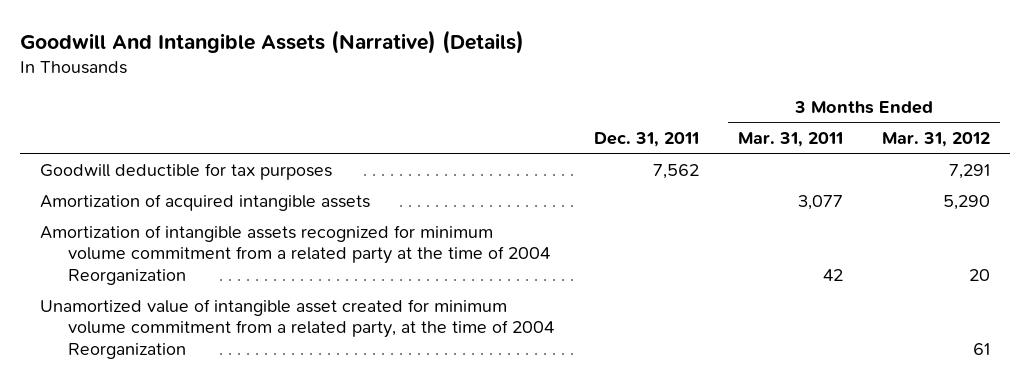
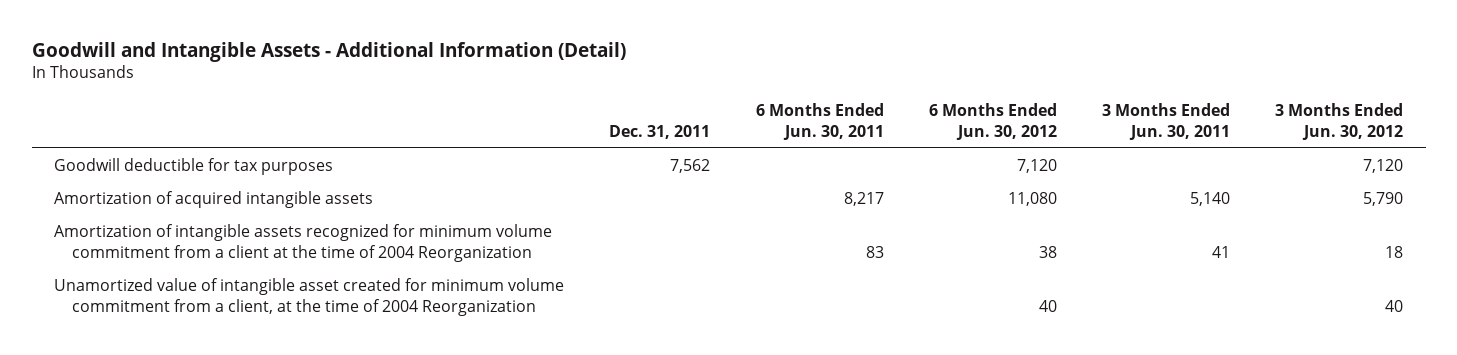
- Goodwill And Intangible Assets (Narrative) (Details)
+ Goodwill and Intangible Assets - Additional Information (Detail)
- | Dec. 31, 2011 | 3 Months Ended Mar. 31, 2011 | 3 Months Ended Mar. 31, 2012
+ | Dec. 31, 2011 | 6 Months Ended Jun. 30, 2011 | 6 Months Ended Jun. 30, 2012 | 3 Months Ended Jun. 30, 2011 | 3 Months Ended Jun. 30, 2012
- Amortization of intangible assets recognized for minimum volume commitment from a related party at the time of 2004 Reorganization | | 42 | 20
- Unamortized value of intangible asset created for minimum volume commitment from a related party, at the time of 2004 Reorganization | | | 61
+ Amortization of intangible assets recognized for minimum volume commitment from a client at the time of 2004 Reorganization | | 83 | 38 | 41 | 18
+ Unamortized value of intangible asset created for minimum volume commitment from a client, at the time of 2004 Reorganization | | | 40 | | 40

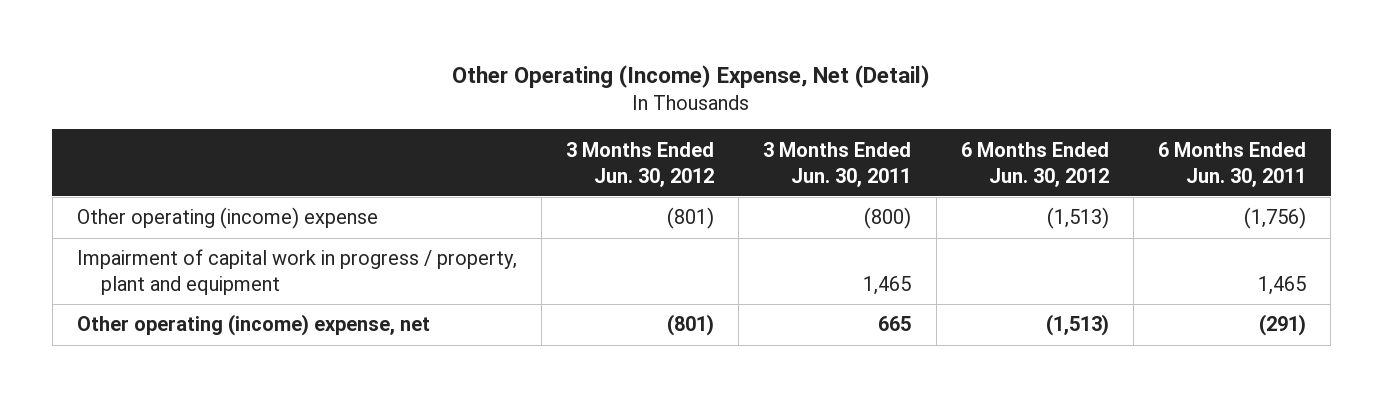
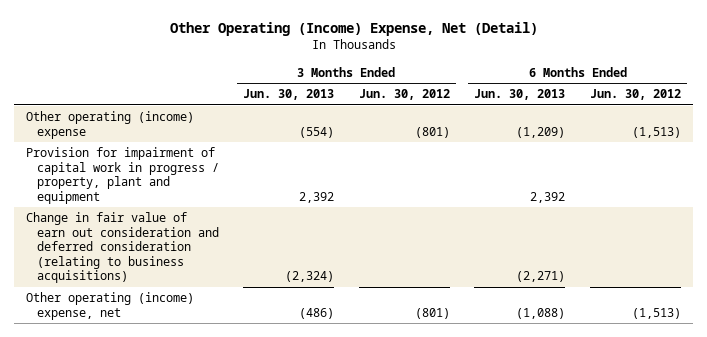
- | 3 Months Ended Jun. 30, 2012 | 3 Months Ended Jun. 30, 2011 | 6 Months Ended Jun. 30, 2012 | 6 Months Ended Jun. 30, 2011
+ | 3 Months Ended Jun. 30, 2013 | 3 Months Ended Jun. 30, 2012 | 6 Months Ended Jun. 30, 2013 | 6 Months Ended Jun. 30, 2012
- Impairment of capital work in progress / property, plant and equipment | | 1,465 | | 1,465
+ Provision for impairment of capital work in progress / property, plant and equipment | 2,392 | | 2,392 |
+ Change in fair value of earn out consideration and deferred consideration (relating to business acquisitions) | (2,324) | | (2,271) |

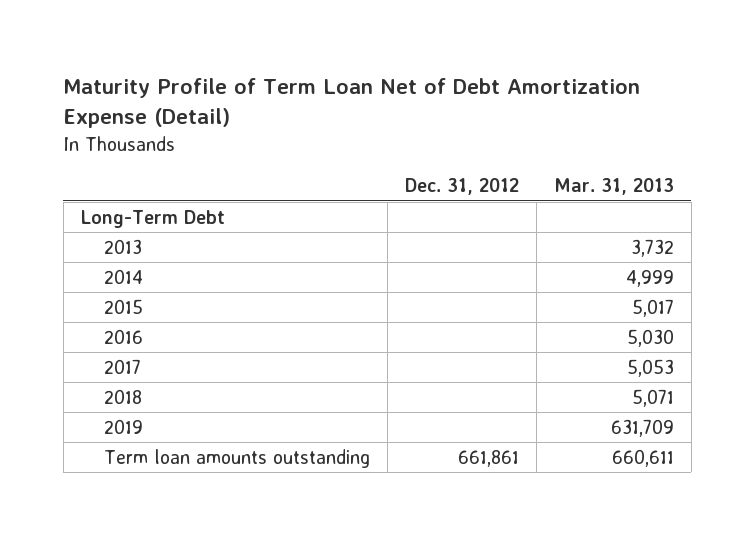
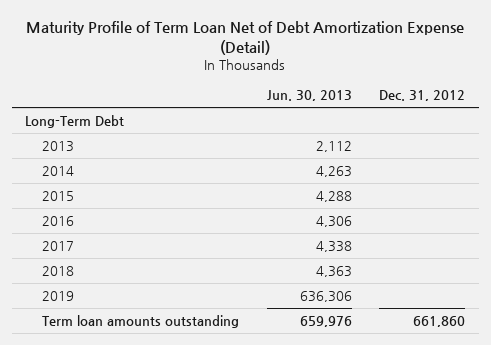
- | Dec. 31, 2012 | Mar. 31, 2013
+ | Jun. 30, 2013 | Dec. 31, 2012
- Term loan amounts outstanding | 661,861 | 660,611
+ Term loan amounts outstanding | 659,976 | 661,860

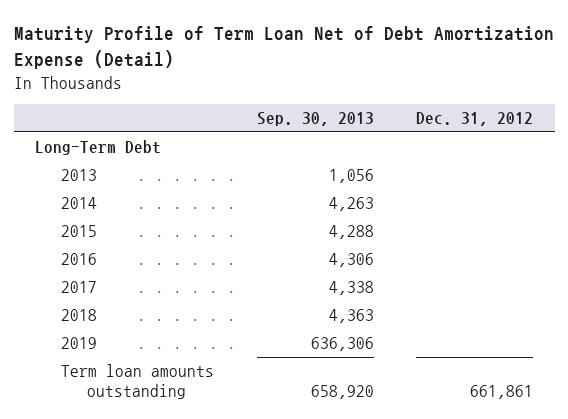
- | Jun. 30, 2013 | Dec. 31, 2012
+ | Sep. 30, 2013 | Dec. 31, 2012
- Term loan amounts outstanding | 659,976 | 661,860
+ Term loan amounts outstanding | 658,920 | 661,861

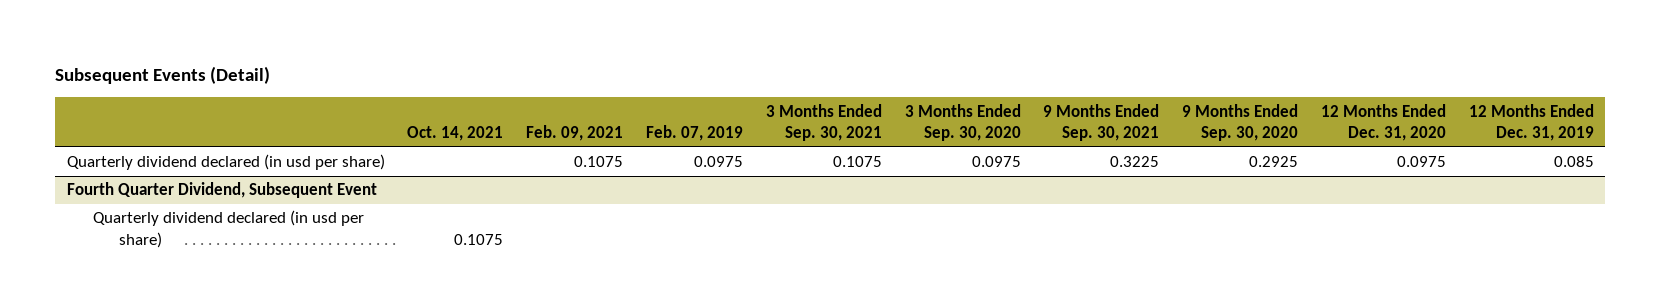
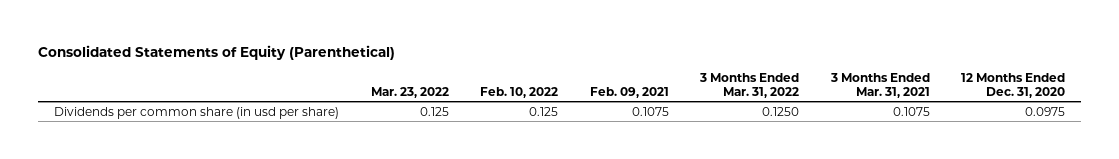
- Subsequent Events (Detail)
+ Consolidated Statements of Equity (Parenthetical)
- | Oct. 14, 2021 | Feb. 09, 2021 | Feb. 07, 2019 | 3 Months Ended Sep. 30, 2021 | 3 Months Ended Sep. 30, 2020 | 9 Months Ended Sep. 30, 2021 | 9 Months Ended Sep. 30, 2020 | 12 Months Ended Dec. 31, 2020 | 12 Months Ended Dec. 31, 2019
+ | Mar. 23, 2022 | Feb. 10, 2022 | Feb. 09, 2021 | 3 Months Ended Mar. 31, 2022 | 3 Months Ended Mar. 31, 2021 | 12 Months Ended Dec. 31, 2020
- Quarterly dividend declared (in usd per share) | | 0.1075 | 0.0975 | 0.1075 | 0.0975 | 0.3225 | 0.2925 | 0.0975 | 0.085
- Fourth Quarter Dividend, Subsequent Event
- Quarterly dividend declared (in usd per share) | 0.1075 | | | | | | | |
+ Dividends per common share (in usd per share) | 0.125 | 0.125 | 0.1075 | 0.1250 | 0.1075 | 0.0975

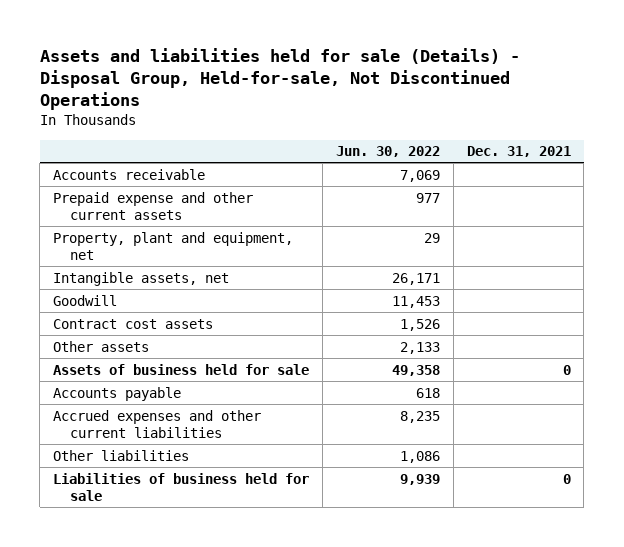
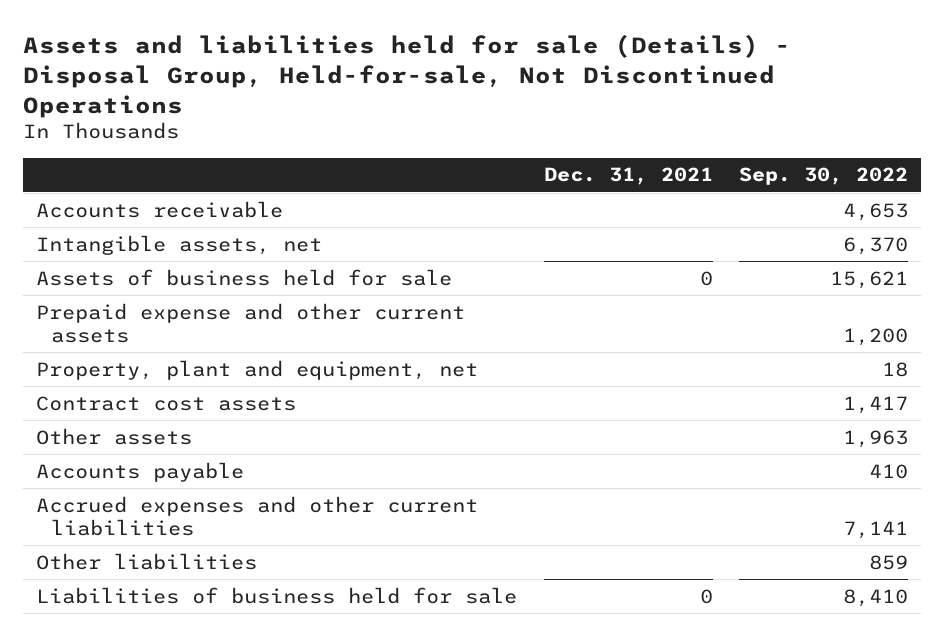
- | Jun. 30, 2022 | Dec. 31, 2021
+ | Dec. 31, 2021 | Sep. 30, 2022
moved up: Intangible assets, net | | 6,370
moved up: Assets of business held for sale | 0 | 15,621
- Goodwill | 11,453 |

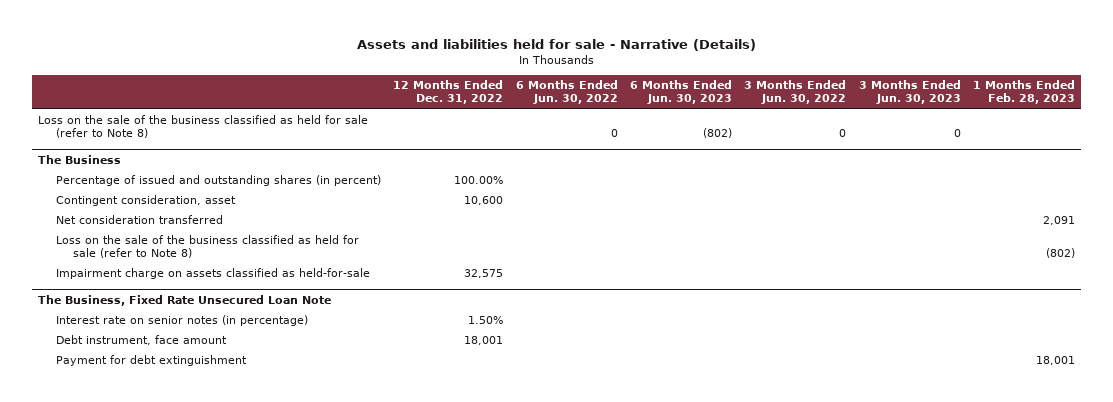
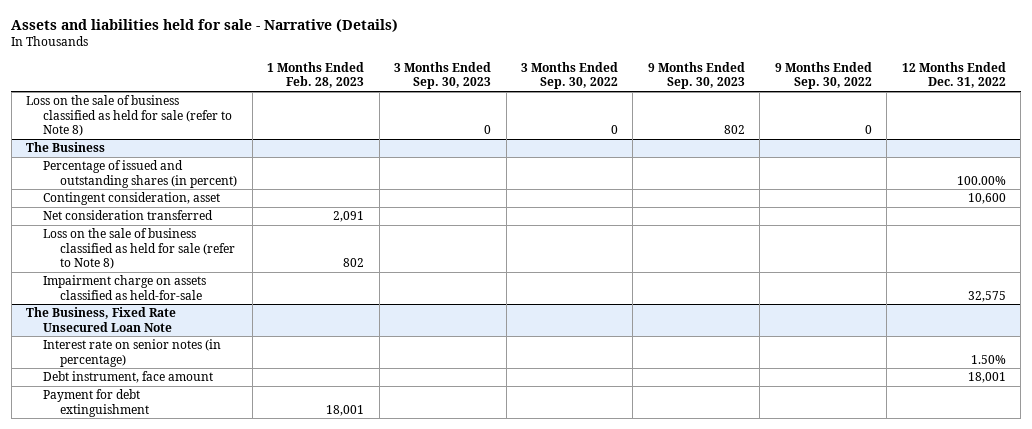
- | 12 Months Ended Dec. 31, 2022 | 6 Months Ended Jun. 30, 2022 | 6 Months Ended Jun. 30, 2023 | 3 Months Ended Jun. 30, 2022 | 3 Months Ended Jun. 30, 2023 | 1 Months Ended Feb. 28, 2023
+ | 1 Months Ended Feb. 28, 2023 | 3 Months Ended Sep. 30, 2023 | 3 Months Ended Sep. 30, 2022 | 9 Months Ended Sep. 30, 2023 | 9 Months Ended Sep. 30, 2022 | 12 Months Ended Dec. 31, 2022
- Loss on the sale of the business classified as held for sale (refer to Note 8) | | 0 | (802) | 0 | 0 |
+ Loss on the sale of business classified as held for sale (refer to Note 8) | | 0 | 0 | 802 | 0 |
@ The Business
- Loss on the sale of the business classified as held for sale (refer to Note 8) | | | | | | (802)
+ Loss on the sale of business classified as held for sale (refer to Note 8) | 802 | | | | |

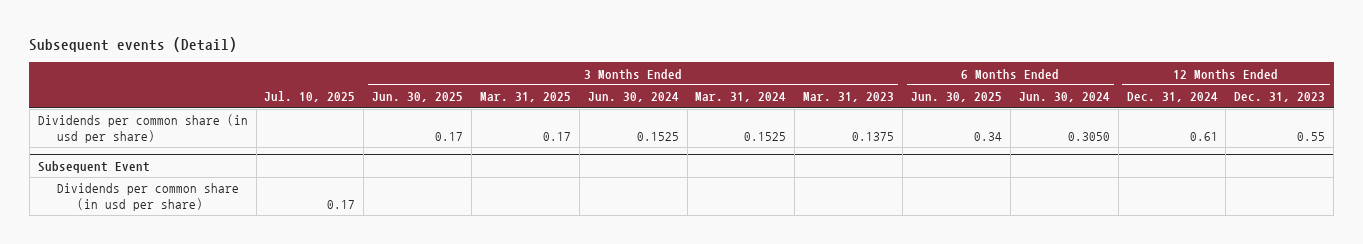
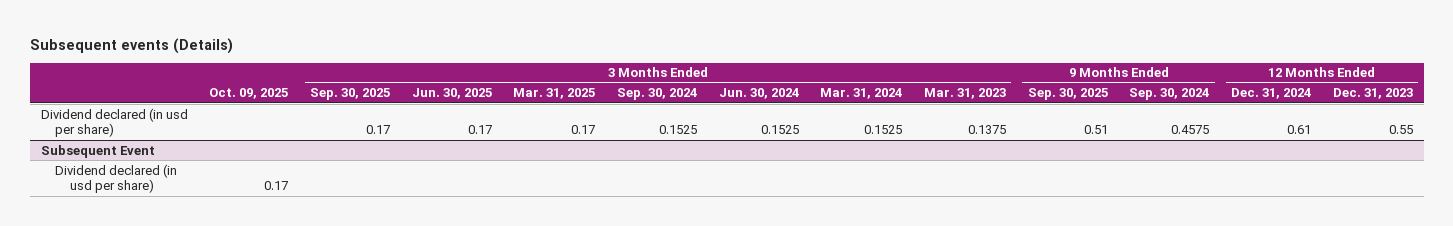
- Subsequent events (Detail)
+ Subsequent events (Details)
- | Jul. 10, 2025 | 3 Months Ended Jun. 30, 2025 | 3 Months Ended Mar. 31, 2025 | 3 Months Ended Jun. 30, 2024 | 3 Months Ended Mar. 31, 2024 | 3 Months Ended Mar. 31, 2023 | 6 Months Ended Jun. 30, 2025 | 6 Months Ended Jun. 30, 2024 | 12 Months Ended Dec. 31, 2024 | 12 Months Ended Dec. 31, 2023
+ | Oct. 09, 2025 | 3 Months Ended Sep. 30, 2025 | 3 Months Ended Jun. 30, 2025 | 3 Months Ended Mar. 31, 2025 | 3 Months Ended Sep. 30, 2024 | 3 Months Ended Jun. 30, 2024 | 3 Months Ended Mar. 31, 2024 | 3 Months Ended Mar. 31, 2023 | 9 Months Ended Sep. 30, 2025 | 9 Months Ended Sep. 30, 2024 | 12 Months Ended Dec. 31, 2024 | 12 Months Ended Dec. 31, 2023
- Dividends per common share (in usd per share) | | 0.17 | 0.17 | 0.1525 | 0.1525 | 0.1375 | 0.34 | 0.3050 | 0.61 | 0.55
+ Dividend declared (in usd per share) | | 0.17 | 0.17 | 0.17 | 0.1525 | 0.1525 | 0.1525 | 0.1375 | 0.51 | 0.4575 | 0.61 | 0.55
@ Subsequent Event
- Dividends per common share (in usd per share) | 0.17 | | | | | | | | |
+ Dividend declared (in usd per share) | 0.17 | | | | | | | | | | |

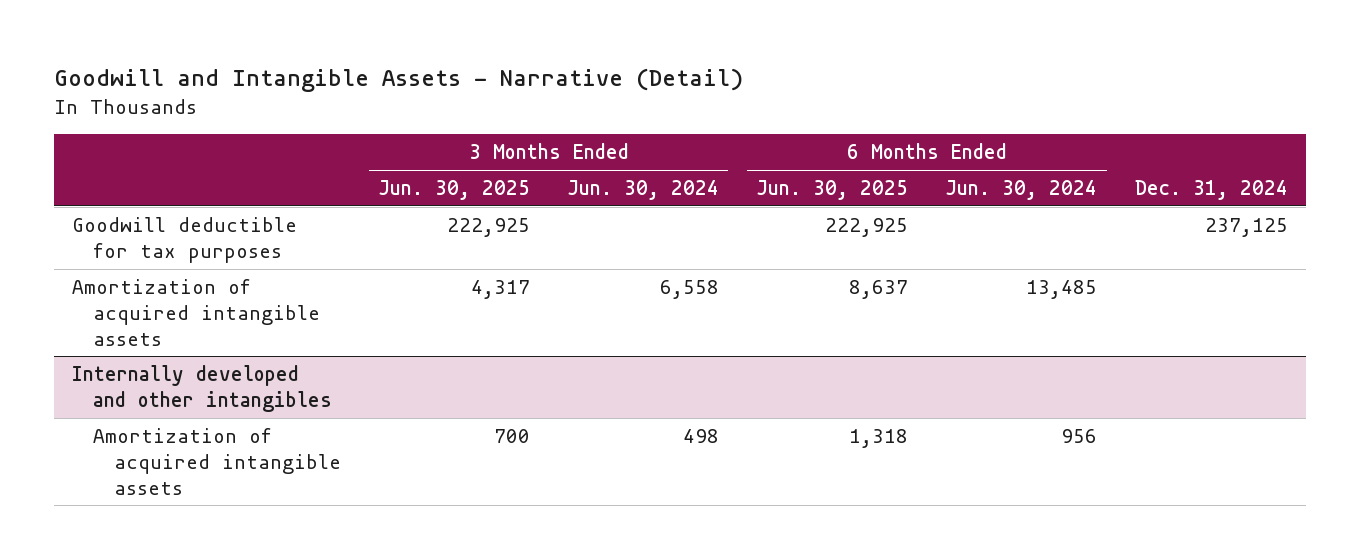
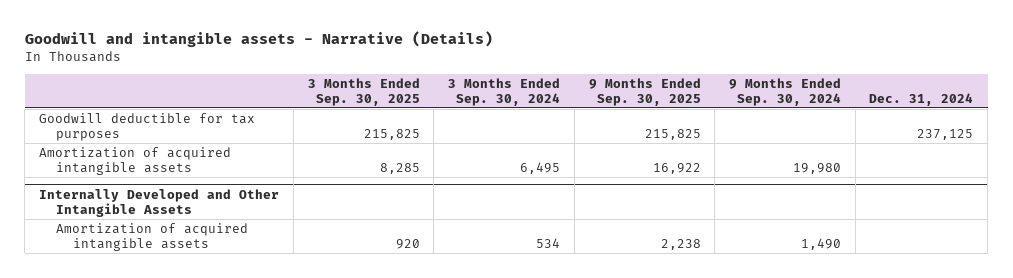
- Goodwill and Intangible Assets - Narrative (Detail)
+ Goodwill and intangible assets - Narrative (Details)
- | 3 Months Ended Jun. 30, 2025 | 3 Months Ended Jun. 30, 2024 | 6 Months Ended Jun. 30, 2025 | 6 Months Ended Jun. 30, 2024 | Dec. 31, 2024
+ | 3 Months Ended Sep. 30, 2025 | 3 Months Ended Sep. 30, 2024 | 9 Months Ended Sep. 30, 2025 | 9 Months Ended Sep. 30, 2024 | Dec. 31, 2024
- Internally developed and other intangibles
+ Internally Developed and Other Intangible Assets

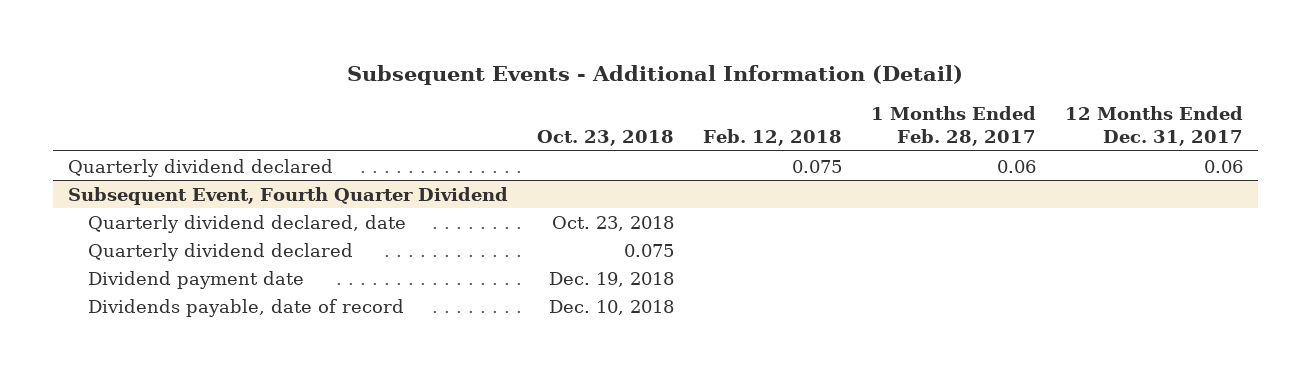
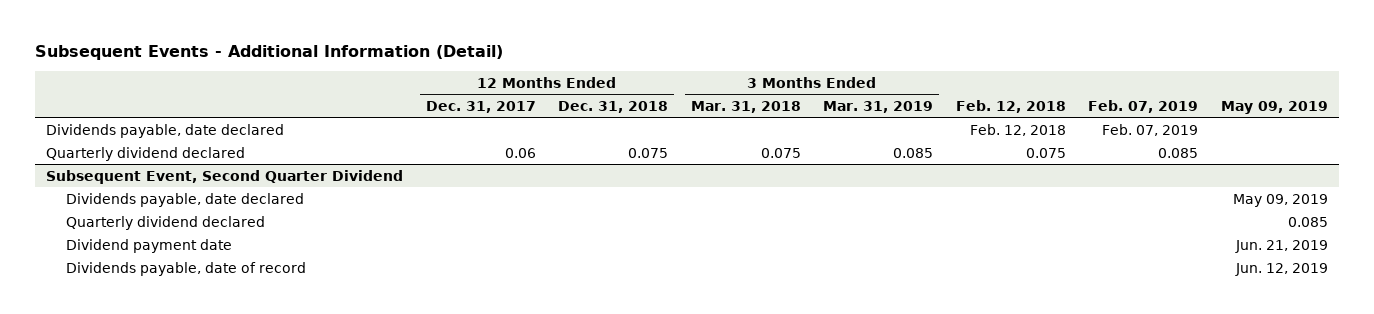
- | Oct. 23, 2018 | Feb. 12, 2018 | 1 Months Ended Feb. 28, 2017 | 12 Months Ended Dec. 31, 2017
+ | 12 Months Ended Dec. 31, 2017 | 12 Months Ended Dec. 31, 2018 | 3 Months Ended Mar. 31, 2018 | 3 Months Ended Mar. 31, 2019 | Feb. 12, 2018 | Feb. 07, 2019 | May 09, 2019
+ Dividends payable, date declared | | | | | Feb. 12, 2018 | Feb. 07, 2019 |
- Subsequent Event, Fourth Quarter Dividend
- Quarterly dividend declared, date | Oct. 23, 2018 | | |
+ Subsequent Event, Second Quarter Dividend
+ Dividends payable, date declared | | | | | | | May 09, 2019

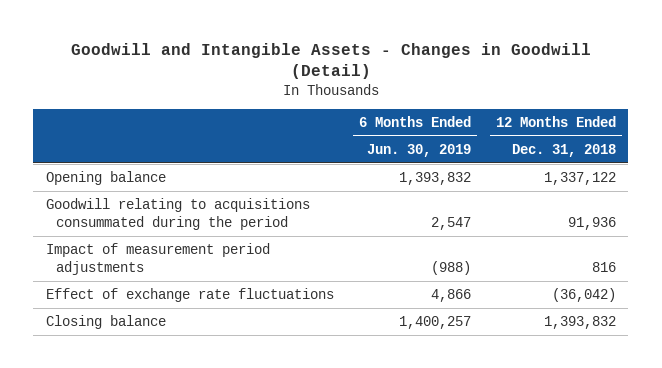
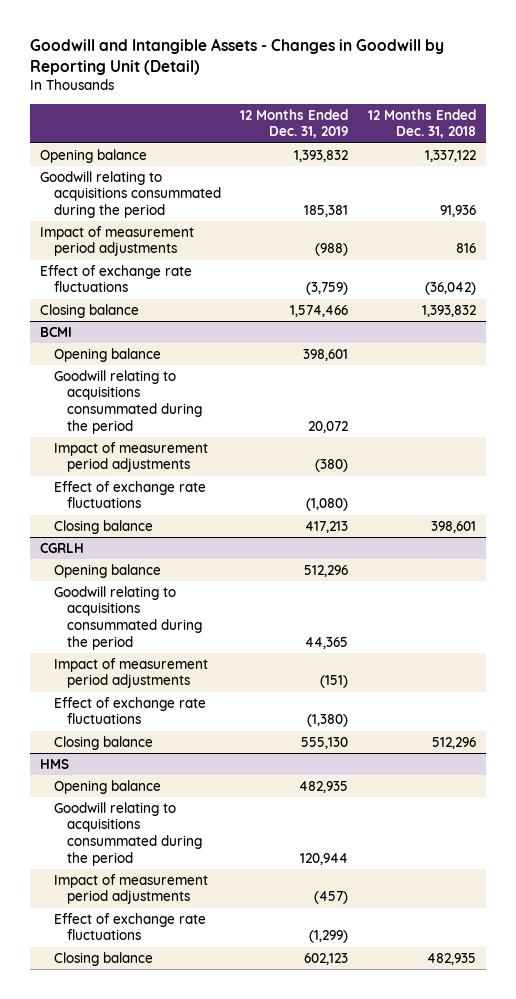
- Goodwill and Intangible Assets - Changes in Goodwill (Detail)
+ Goodwill and Intangible Assets - Changes in Goodwill by Reporting Unit (Detail)
- | 6 Months Ended Jun. 30, 2019 | 12 Months Ended Dec. 31, 2018
+ | 12 Months Ended Dec. 31, 2019 | 12 Months Ended Dec. 31, 2018
+ BCMI
+ Opening balance | 398,601 |
+ Goodwill relating to acquisitions consummated during the period | 20,072 |
+ Impact of measurement period adjustments | (380) |
+ Effect of exchange rate fluctuations | (1,080) |
+ Closing balance | 417,213 | 398,601
+ CGRLH
+ Opening balance | 512,296 |
+ Goodwill relating to acquisitions consummated during the period | 44,365 |
+ Impact of measurement period adjustments | (151) |
+ Effect of exchange rate fluctuations | (1,380) |
+ Closing balance | 555,130 | 512,296
+ HMS
+ Opening balance | 482,935 |
+ Goodwill relating to acquisitions consummated during the period | 120,944 |
+ Impact of measurement period adjustments | (457) |
+ Effect of exchange rate fluctuations | (1,299) |
+ Closing balance | 602,123 | 482,935

